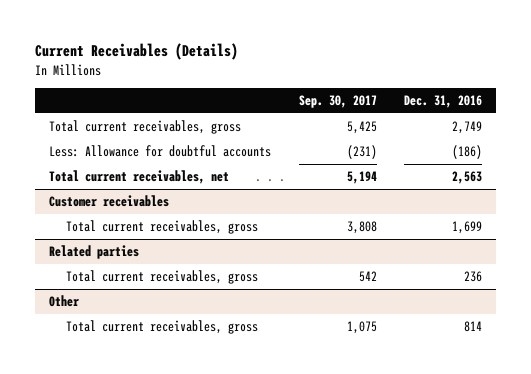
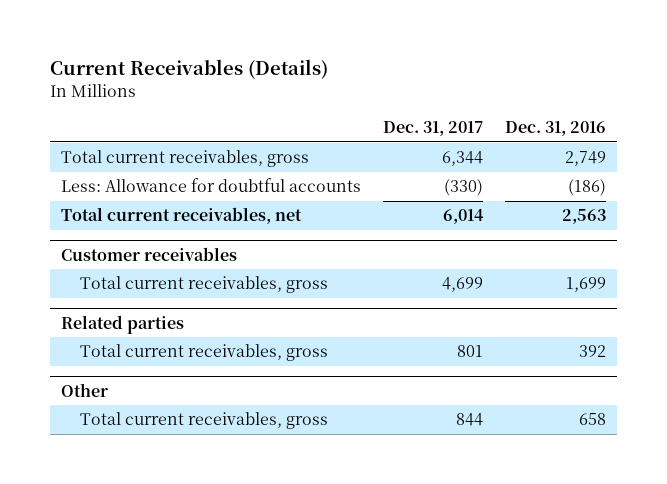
- | Sep. 30, 2017 | Dec. 31, 2016
+ | Dec. 31, 2017 | Dec. 31, 2016
@ Related parties
- Total current receivables, gross | 542 | 236
+ Total current receivables, gross | 801 | 392
@ Other
- Total current receivables, gross | 1,075 | 814
+ Total current receivables, gross | 844 | 658

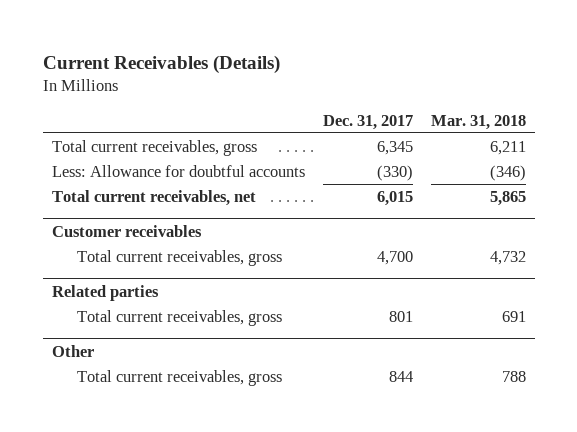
- | Dec. 31, 2017 | Dec. 31, 2016
+ | Dec. 31, 2017 | Mar. 31, 2018
- Total current receivables, gross | 6,344 | 2,749
+ Total current receivables, gross | 6,345 | 6,211
- Total current receivables, net | 6,014 | 2,563
+ Total current receivables, net | 6,015 | 5,865
@ Customer receivables
- Total current receivables, gross | 4,699 | 1,699
+ Total current receivables, gross | 4,700 | 4,732

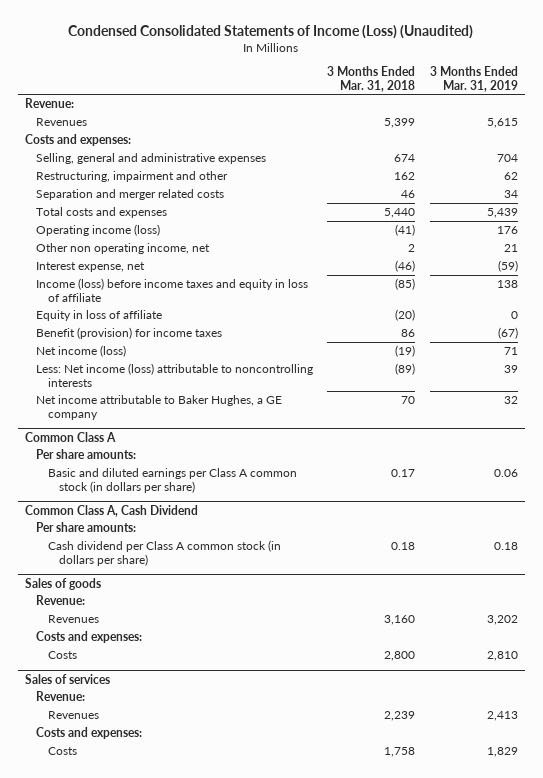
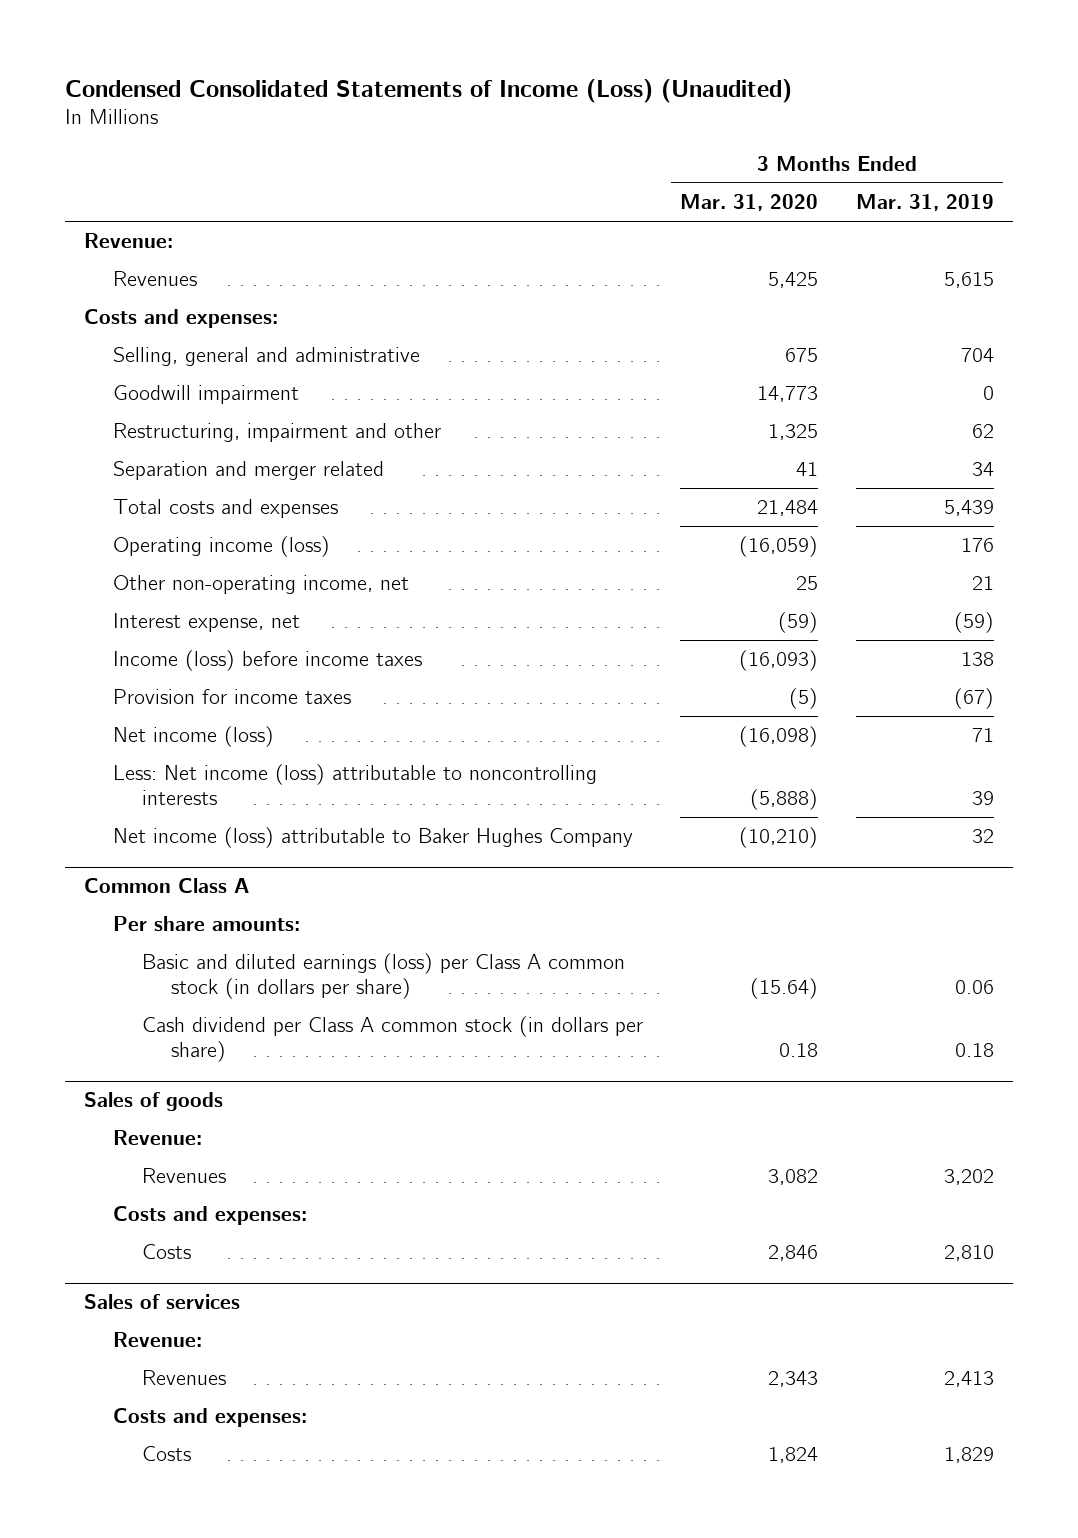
- | 3 Months Ended Mar. 31, 2018 | 3 Months Ended Mar. 31, 2019
+ | 3 Months Ended Mar. 31, 2020 | 3 Months Ended Mar. 31, 2019
- Selling, general and administrative expenses | 674 | 704
+ Selling, general and administrative | 675 | 704
+ Goodwill impairment | 14,773 | 0
- Separation and merger related costs | 46 | 34
+ Separation and merger related | 41 | 34
- Other non operating income, net | 2 | 21
+ Other non-operating income, net | 25 | 21
- Income (loss) before income taxes and equity in loss of affiliate | (85) | 138
- Equity in loss of affiliate | (20) | 0
- Benefit (provision) for income taxes | 86 | (67)
+ Income (loss) before income taxes | (16,093) | 138
+ Provision for income taxes | (5) | (67)
- Net income attributable to Baker Hughes, a GE company | 70 | 32
+ Net income (loss) attributable to Baker Hughes Company | (10,210) | 32
@ Common Class A
- Basic and diluted earnings per Class A common stock (in dollars per share) | 0.17 | 0.06
- Common Class A, Cash Dividend
- Per share amounts:
@ Common Class A
+ Basic and diluted earnings (loss) per Class A common stock (in dollars per share) | (15.64) | 0.06

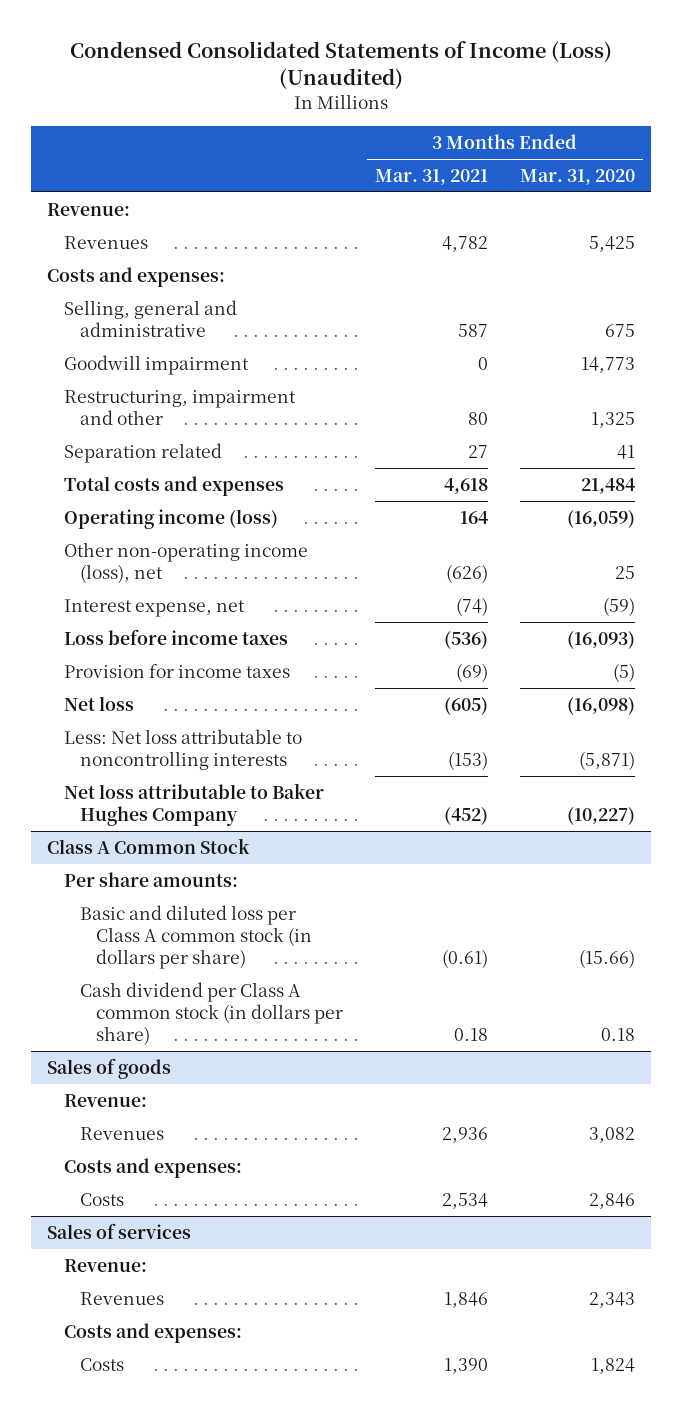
- | 3 Months Ended Mar. 31, 2020 | 3 Months Ended Mar. 31, 2019
+ | 3 Months Ended Mar. 31, 2021 | 3 Months Ended Mar. 31, 2020
- Separation and merger related | 41 | 34
+ Separation related | 27 | 41
- Other non-operating income, net | 25 | 21
+ Other non-operating income (loss), net | (626) | 25
- Income (loss) before income taxes | (16,093) | 138
+ Loss before income taxes | (536) | (16,093)
- Net income (loss) | (16,098) | 71
- Less: Net income (loss) attributable to noncontrolling interests | (5,888) | 39
- Net income (loss) attributable to Baker Hughes Company | (10,210) | 32
- Common Class A
+ Net loss | (605) | (16,098)
+ Less: Net loss attributable to noncontrolling interests | (153) | (5,871)
+ Net loss attributable to Baker Hughes Company | (452) | (10,227)
+ Class A Common Stock
- Basic and diluted earnings (loss) per Class A common stock (in dollars per share) | (15.64) | 0.06
+ Basic and diluted loss per Class A common stock (in dollars per share) | (0.61) | (15.66)

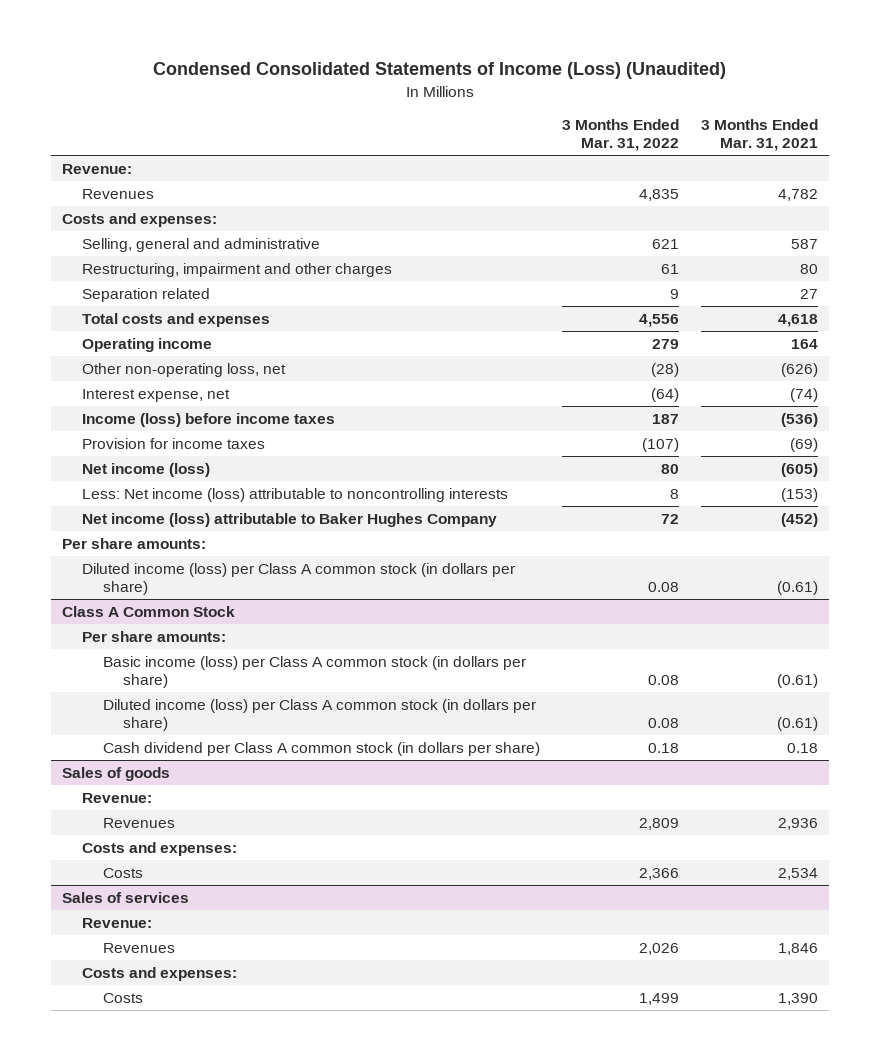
- | 3 Months Ended Mar. 31, 2021 | 3 Months Ended Mar. 31, 2020
+ | 3 Months Ended Mar. 31, 2022 | 3 Months Ended Mar. 31, 2021
- Goodwill impairment | 0 | 14,773
- Restructuring, impairment and other | 80 | 1,325
+ Restructuring, impairment and other charges | 61 | 80
- Operating income (loss) | 164 | (16,059)
- Other non-operating income (loss), net | (626) | 25
+ Operating income | 279 | 164
+ Other non-operating loss, net | (28) | (626)
- Loss before income taxes | (536) | (16,093)
+ Income (loss) before income taxes | 187 | (536)
- Net loss | (605) | (16,098)
- Less: Net loss attributable to noncontrolling interests | (153) | (5,871)
- Net loss attributable to Baker Hughes Company | (452) | (10,227)
+ Net income (loss) | 80 | (605)
+ Less: Net income (loss) attributable to noncontrolling interests | 8 | (153)
+ Net income (loss) attributable to Baker Hughes Company | 72 | (452)
+ Per share amounts:
+ Diluted income (loss) per Class A common stock (in dollars per share) | 0.08 | (0.61)
@ Class A Common Stock
- Basic and diluted loss per Class A common stock (in dollars per share) | (0.61) | (15.66)
+ Basic income (loss) per Class A common stock (in dollars per share) | 0.08 | (0.61)
+ Diluted income (loss) per Class A common stock (in dollars per share) | 0.08 | (0.61)

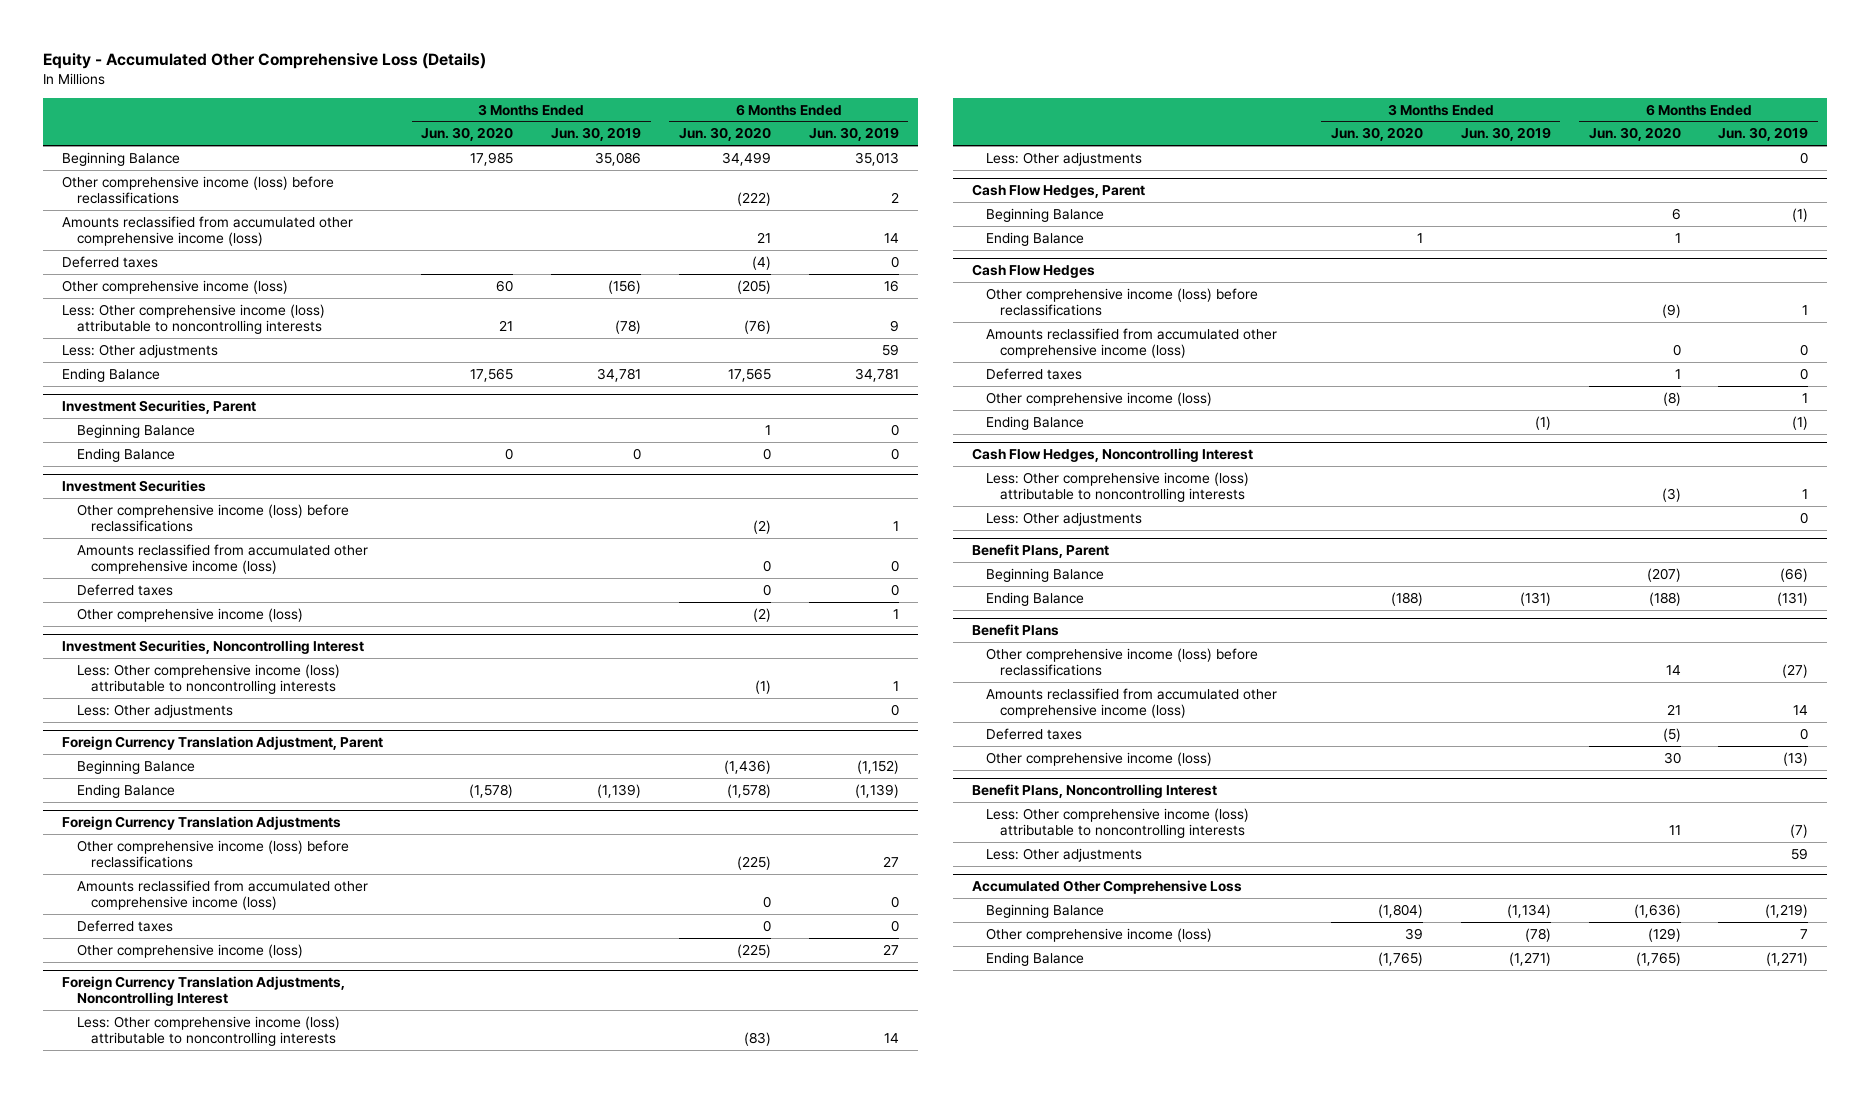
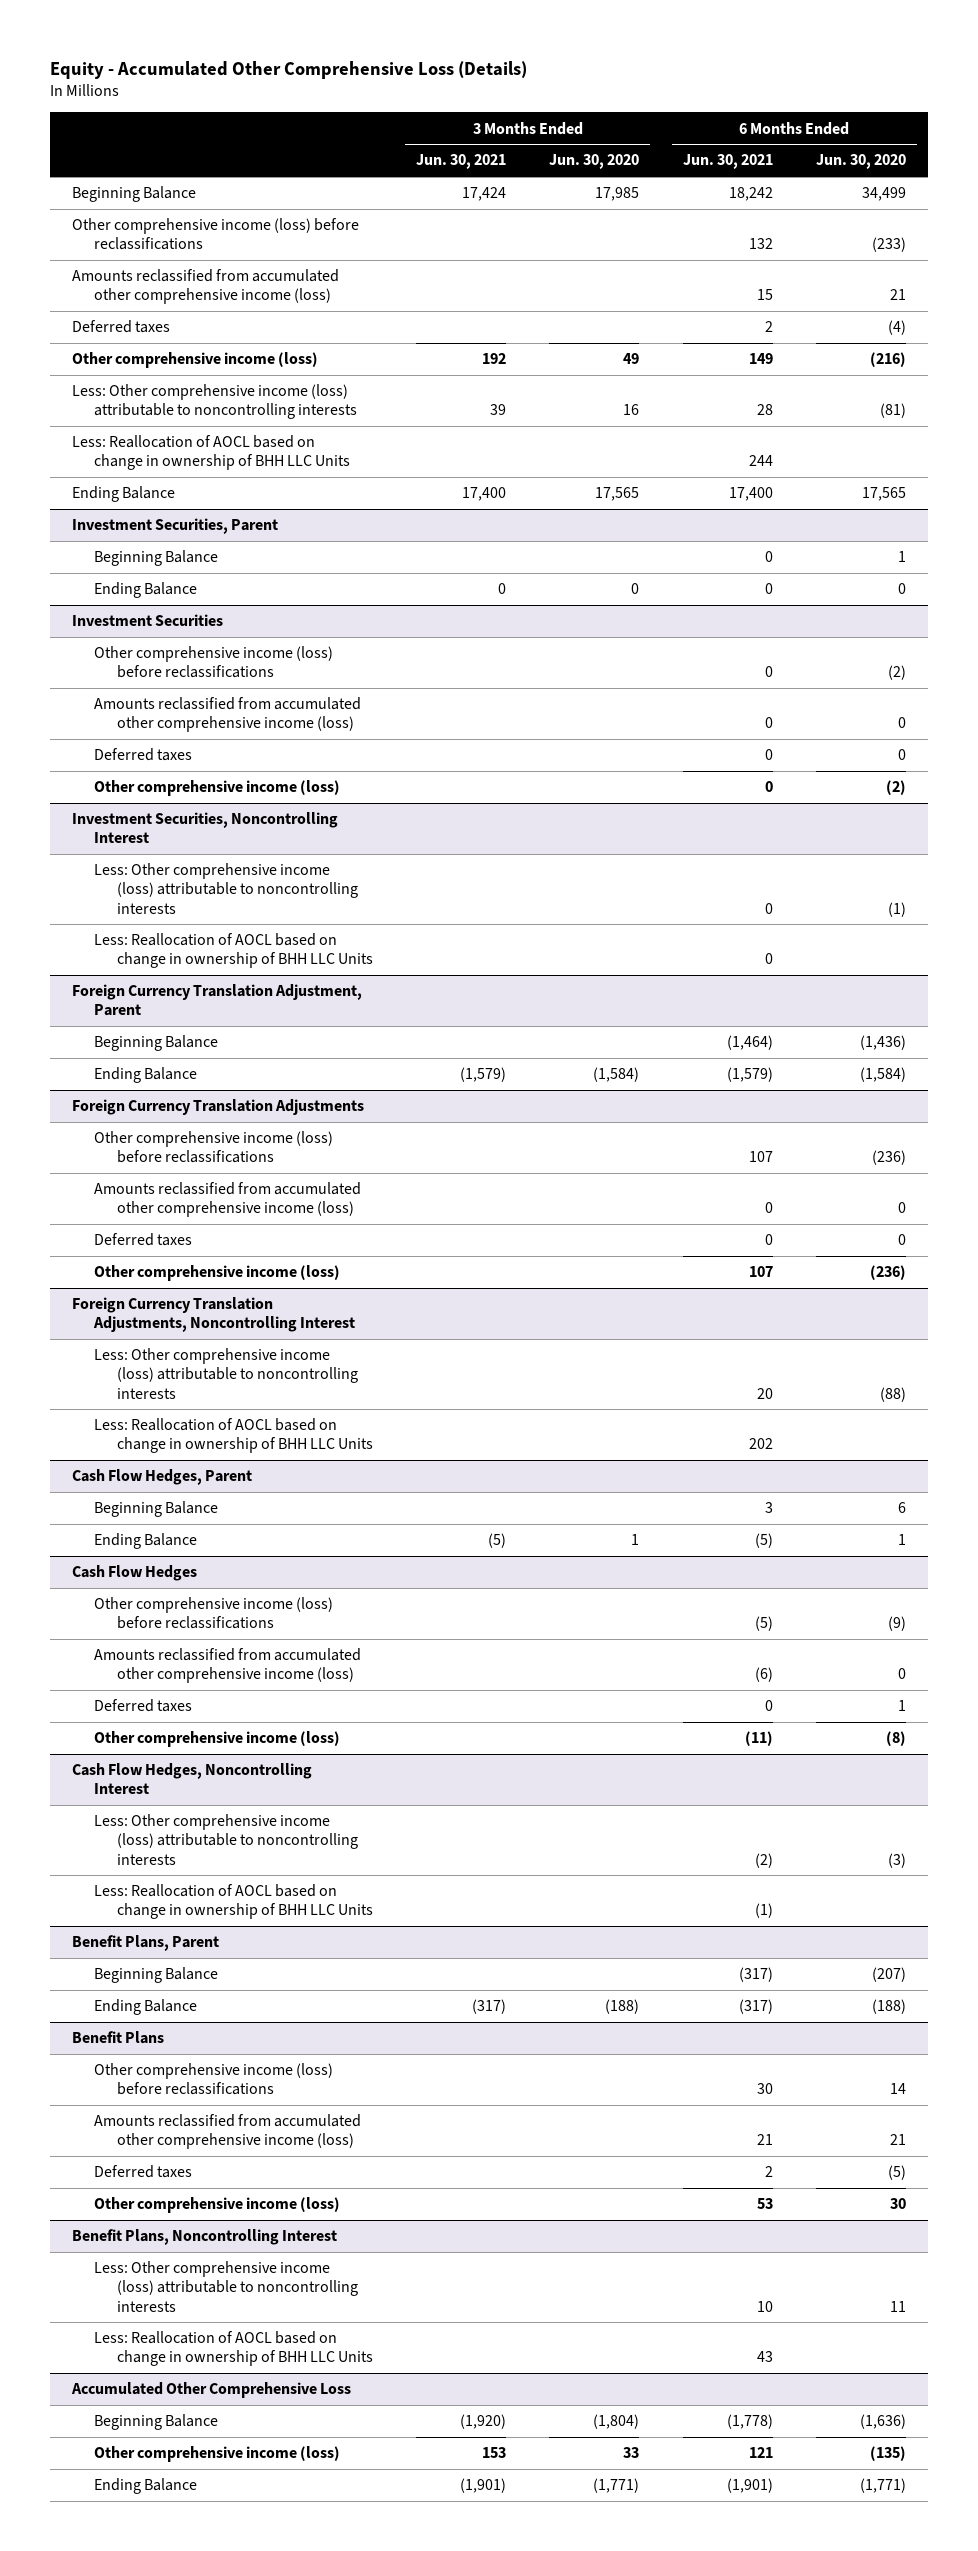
- | 3 Months Ended Jun. 30, 2020 | 3 Months Ended Jun. 30, 2019 | 6 Months Ended Jun. 30, 2020 | 6 Months Ended Jun. 30, 2019
+ | 3 Months Ended Jun. 30, 2021 | 3 Months Ended Jun. 30, 2020 | 6 Months Ended Jun. 30, 2021 | 6 Months Ended Jun. 30, 2020
- Other comprehensive income (loss) before reclassifications | | | (222) | 2
+ Other comprehensive income (loss) before reclassifications | | | 132 | (233)
- Other comprehensive income (loss) | 60 | (156) | (205) | 16
- Less: Other comprehensive income (loss) attributable to noncontrolling interests | 21 | (78) | (76) | 9
- Less: Other adjustments | | | | 59
+ Other comprehensive income (loss) | 192 | 49 | 149 | (216)
+ Less: Other comprehensive income (loss) attributable to noncontrolling interests | 39 | 16 | 28 | (81)
+ Less: Reallocation of AOCL based on change in ownership of BHH LLC Units | | | 244 |
@ Investment Securities, Noncontrolling Interest
- Less: Other adjustments | | | | 0
+ Less: Reallocation of AOCL based on change in ownership of BHH LLC Units | | | 0 |
@ Foreign Currency Translation Adjustment, Parent
- Ending Balance | (1,578) | (1,139) | (1,578) | (1,139)
+ Ending Balance | (1,579) | (1,584) | (1,579) | (1,584)
@ Foreign Currency Translation Adjustments
- Other comprehensive income (loss) before reclassifications | | | (225) | 27
+ Other comprehensive income (loss) before reclassifications | | | 107 | (236)
- Other comprehensive income (loss) | | | (225) | 27
+ Other comprehensive income (loss) | | | 107 | (236)
@ Foreign Currency Translation Adjustments, Noncontrolling Interest
- Less: Other comprehensive income (loss) attributable to noncontrolling interests | | | (83) | 14
- Less: Other adjustments | | | | 0
+ Less: Other comprehensive income (loss) attributable to noncontrolling interests | | | 20 | (88)
+ Less: Reallocation of AOCL based on change in ownership of BHH LLC Units | | | 202 |
@ Cash Flow Hedges
- Ending Balance | | (1) | | (1)
@ Cash Flow Hedges, Noncontrolling Interest
- Less: Other adjustments | | | | 0
+ Less: Reallocation of AOCL based on change in ownership of BHH LLC Units | | | (1) |
@ Benefit Plans, Noncontrolling Interest
- Less: Other adjustments | | | | 59
+ Less: Reallocation of AOCL based on change in ownership of BHH LLC Units | | | 43 |
@ Accumulated Other Comprehensive Loss
- Other comprehensive income (loss) | 39 | (78) | (129) | 7
- Ending Balance | (1,765) | (1,271) | (1,765) | (1,271)
+ Other comprehensive income (loss) | 153 | 33 | 121 | (135)
+ Ending Balance | (1,901) | (1,771) | (1,901) | (1,771)

